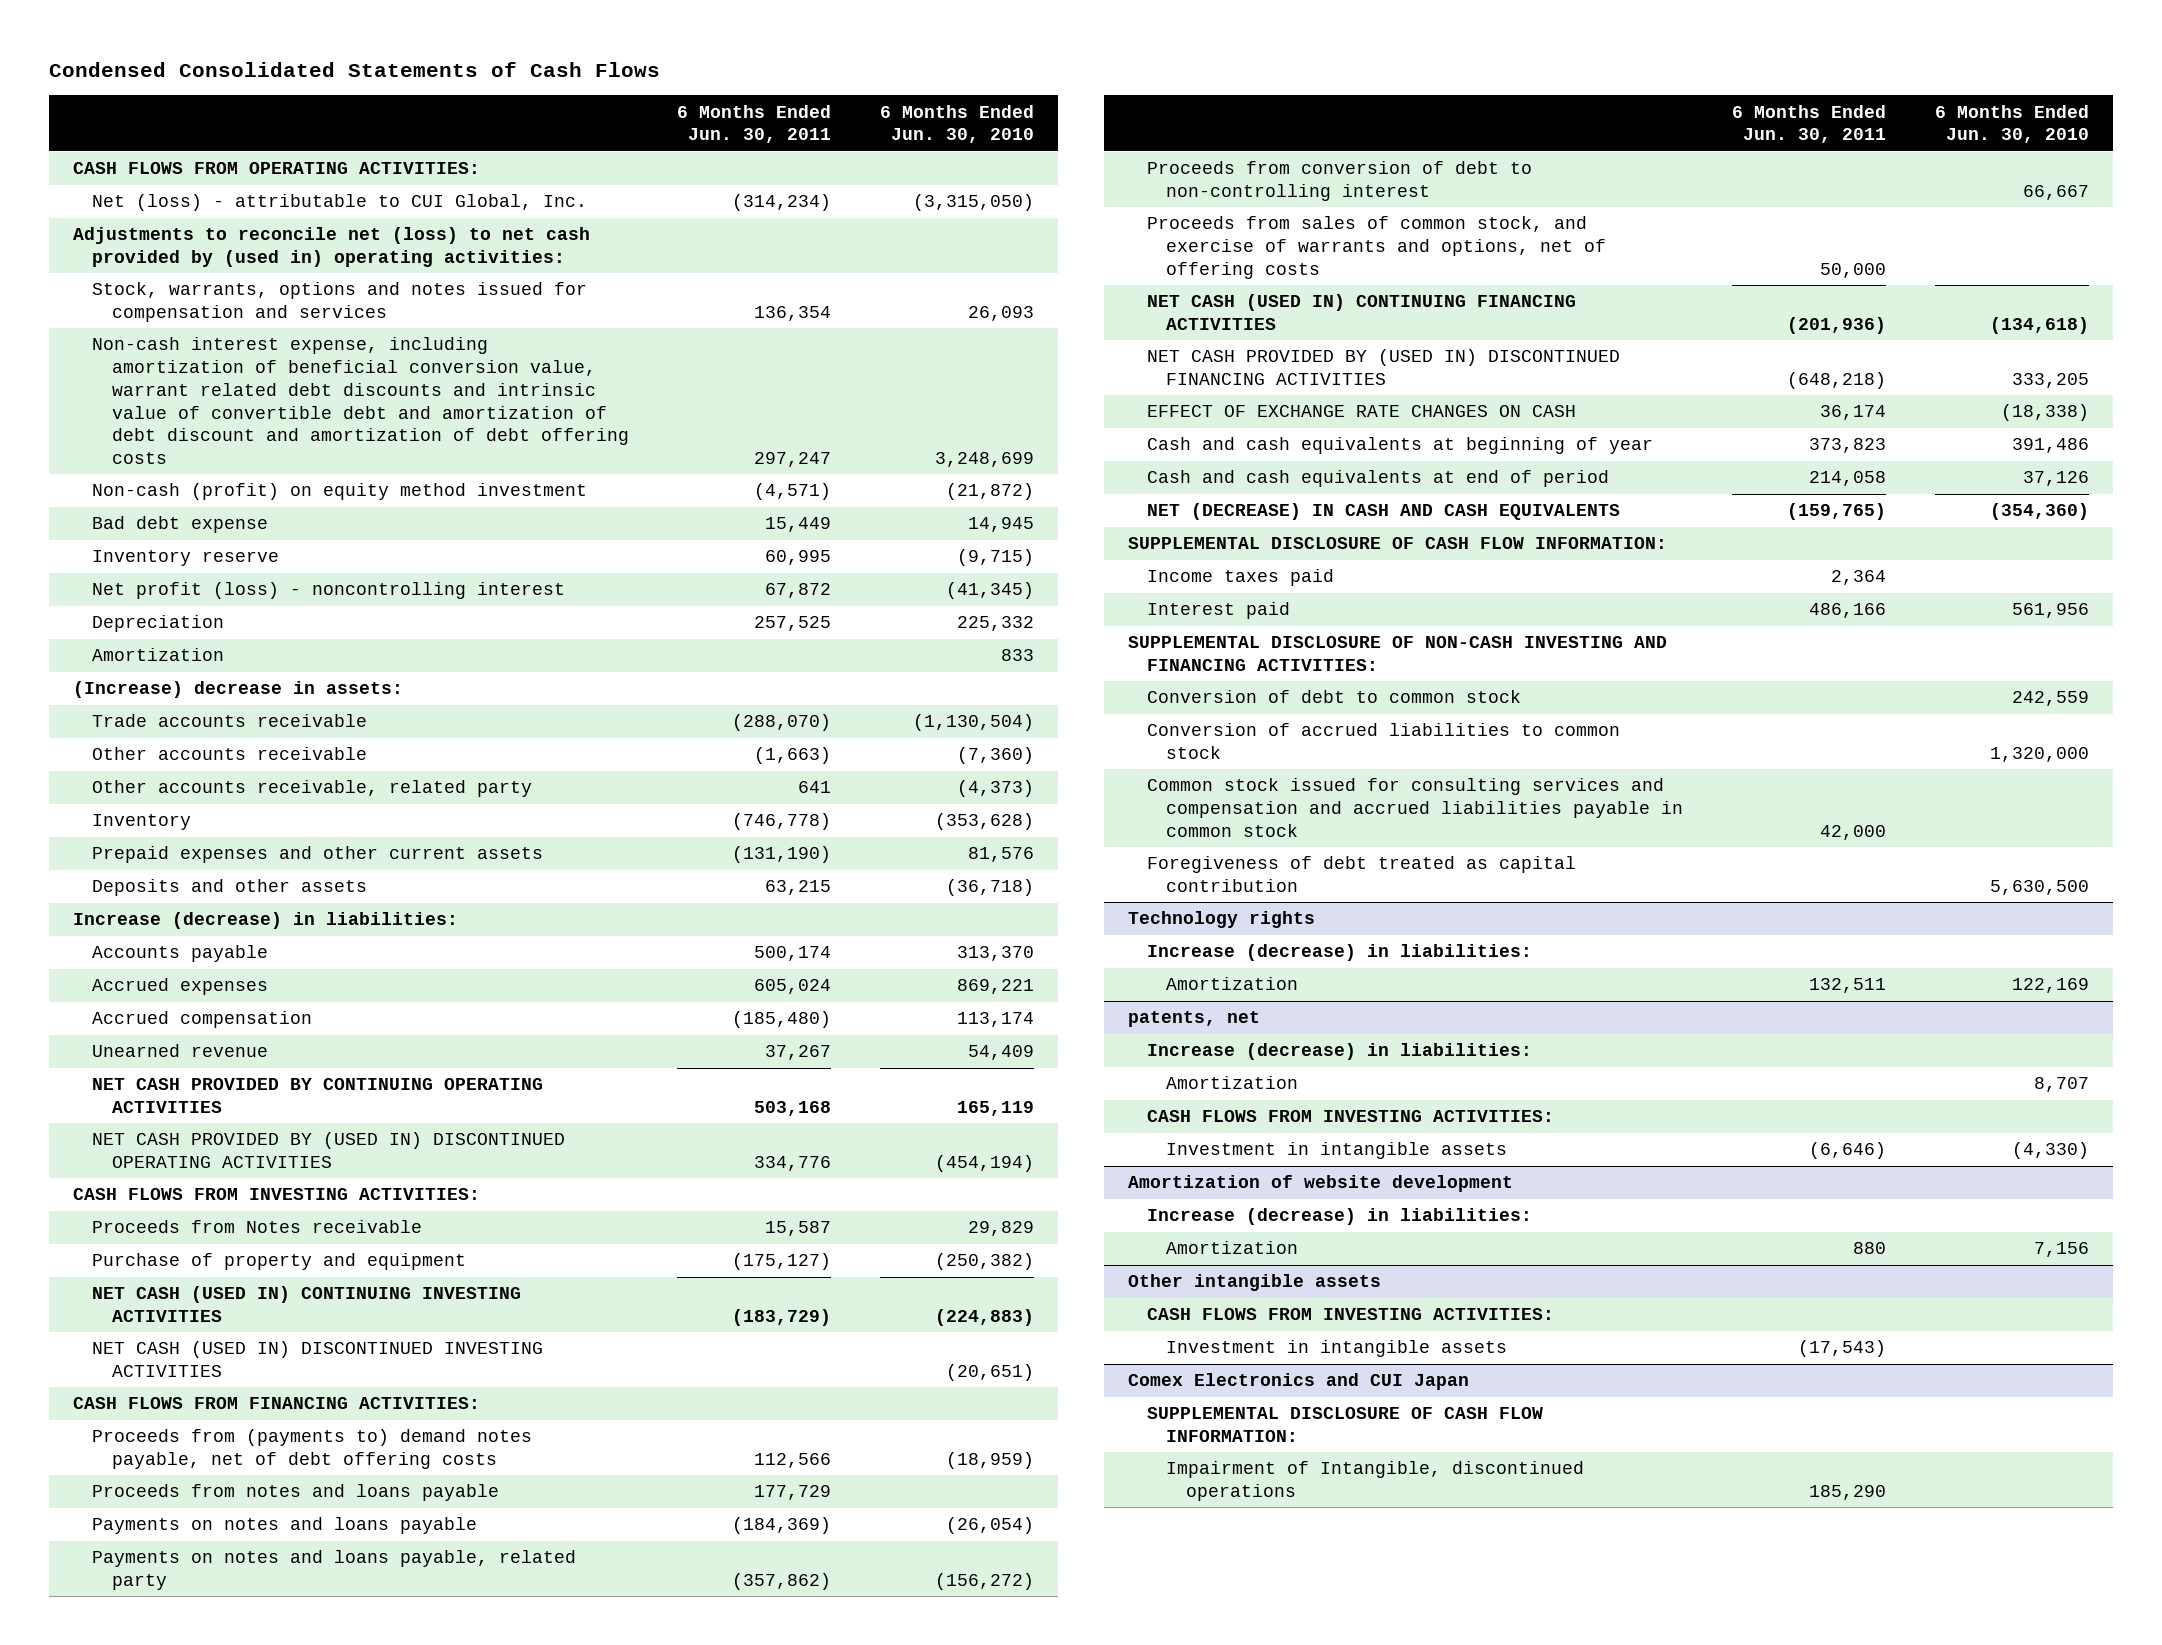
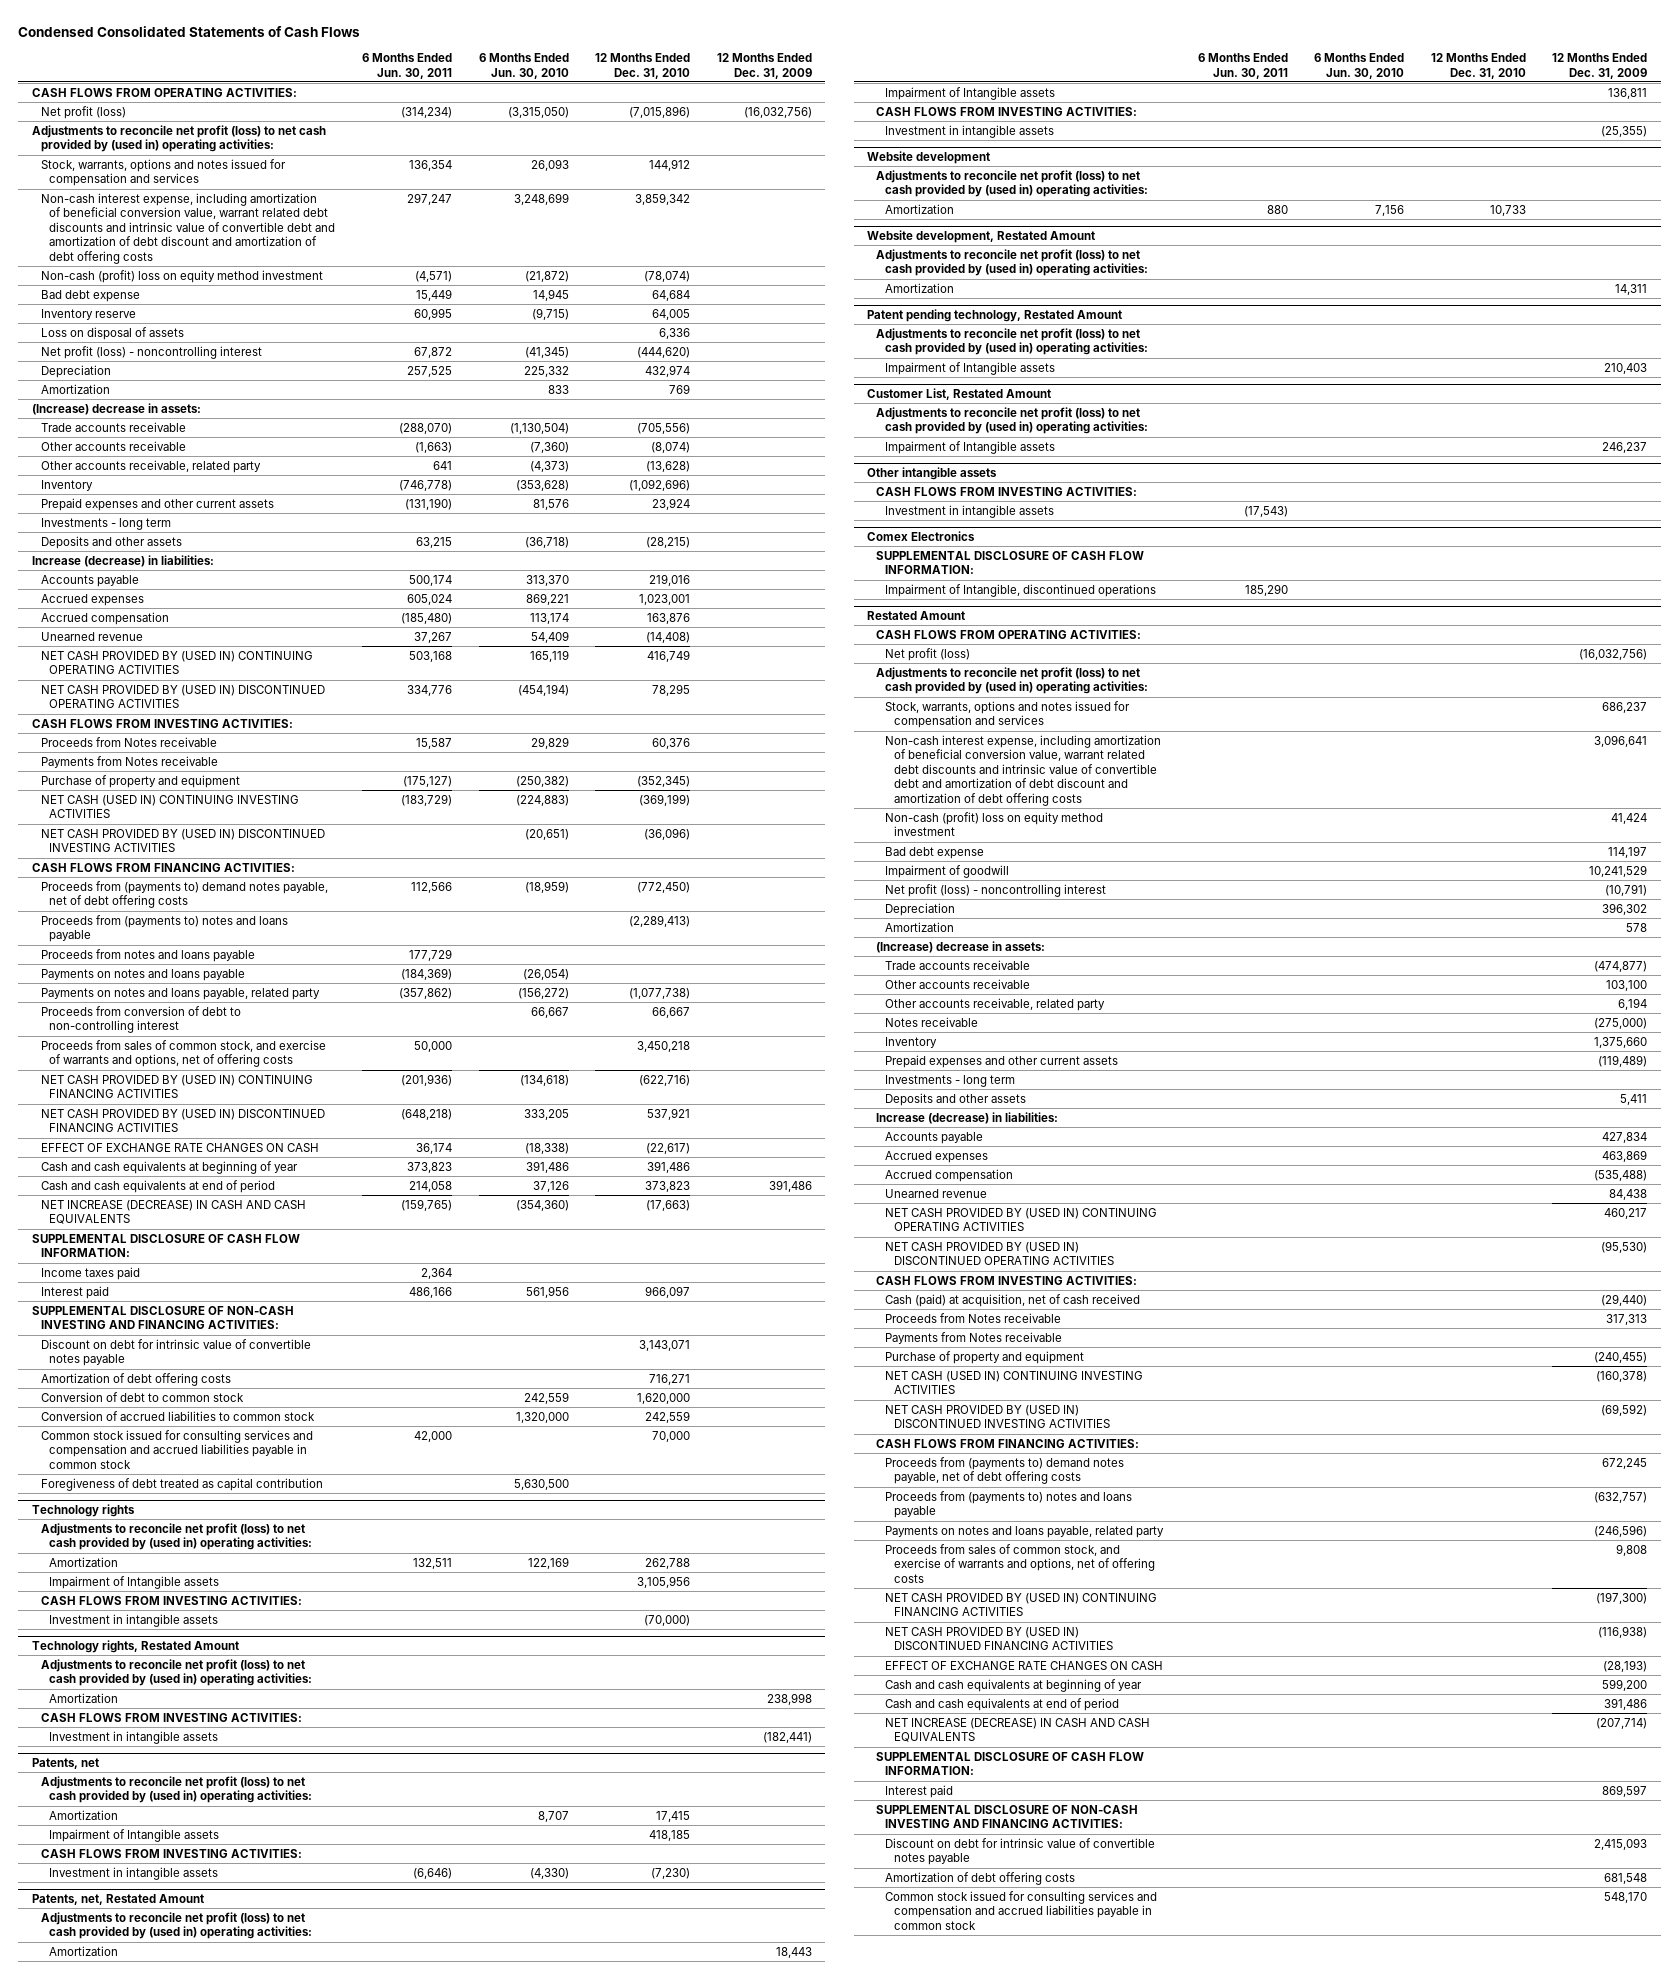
- | 6 Months Ended Jun. 30, 2011 | 6 Months Ended Jun. 30, 2010
+ | 6 Months Ended Jun. 30, 2011 | 6 Months Ended Jun. 30, 2010 | 12 Months Ended Dec. 31, 2010 | 12 Months Ended Dec. 31, 2009
- Net (loss) - attributable to CUI Global, Inc. | (314,234) | (3,315,050)
- Adjustments to reconcile net (loss) to net cash provided by (used in) operating activities:
+ Net profit (loss) | (314,234) | (3,315,050) | (7,015,896) | (16,032,756)
+ Adjustments to reconcile net profit (loss) to net cash provided by (used in) operating activities:
- Non-cash (profit) on equity method investment | (4,571) | (21,872)
+ Non-cash (profit) loss on equity method investment | (4,571) | (21,872) | (78,074) |
+ Loss on disposal of assets | | | 6,336 |
+ Investments - long term
- NET CASH PROVIDED BY CONTINUING OPERATING ACTIVITIES | 503,168 | 165,119
+ NET CASH PROVIDED BY (USED IN) CONTINUING OPERATING ACTIVITIES | 503,168 | 165,119 | 416,749 |
+ Payments from Notes receivable
- NET CASH (USED IN) DISCONTINUED INVESTING ACTIVITIES | | (20,651)
+ NET CASH PROVIDED BY (USED IN) DISCONTINUED INVESTING ACTIVITIES | | (20,651) | (36,096) |
+ Proceeds from (payments to) notes and loans payable | | | (2,289,413) |
- NET CASH (USED IN) CONTINUING FINANCING ACTIVITIES | (201,936) | (134,618)
+ NET CASH PROVIDED BY (USED IN) CONTINUING FINANCING ACTIVITIES | (201,936) | (134,618) | (622,716) |
- NET (DECREASE) IN CASH AND CASH EQUIVALENTS | (159,765) | (354,360)
+ NET INCREASE (DECREASE) IN CASH AND CASH EQUIVALENTS | (159,765) | (354,360) | (17,663) |
+ Discount on debt for intrinsic value of convertible notes payable | | | 3,143,071 |
+ Amortization of debt offering costs | | | 716,271 |
@ Technology rights
- Increase (decrease) in liabilities:
+ Adjustments to reconcile net profit (loss) to net cash provided by (used in) operating activities:
- patents, net
- Increase (decrease) in liabilities:
@ Technology rights
+ Impairment of Intangible assets | | | 3,105,956 |
+ CASH FLOWS FROM INVESTING ACTIVITIES:
+ Investment in intangible assets | | | (70,000) |
+ Technology rights, Restated Amount
+ Adjustments to reconcile net profit (loss) to net cash provided by (used in) operating activities:
+ Amortization | | | | 238,998
+ CASH FLOWS FROM INVESTING ACTIVITIES:
+ Investment in intangible assets | | | | (182,441)
+ Patents, net
+ Adjustments to reconcile net profit (loss) to net cash provided by (used in) operating activities:
+ Impairment of Intangible assets | | | 418,185 |
- Amortization of website development
- Increase (decrease) in liabilities:
+ Patents, net, Restated Amount
+ Adjustments to reconcile net profit (loss) to net cash provided by (used in) operating activities:
+ Amortization | | | | 18,443
+ Impairment of Intangible assets | | | | 136,811
+ CASH FLOWS FROM INVESTING ACTIVITIES:
+ Investment in intangible assets | | | | (25,355)
+ Website development
+ Adjustments to reconcile net profit (loss) to net cash provided by (used in) operating activities:
+ Website development, Restated Amount
+ Adjustments to reconcile net profit (loss) to net cash provided by (used in) operating activities:
+ Amortization | | | | 14,311
+ Patent pending technology, Restated Amount
+ Adjustments to reconcile net profit (loss) to net cash provided by (used in) operating activities:
+ Impairment of Intangible assets | | | | 210,403
+ Customer List, Restated Amount
+ Adjustments to reconcile net profit (loss) to net cash provided by (used in) operating activities:
+ Impairment of Intangible assets | | | | 246,237
- Comex Electronics and CUI Japan
+ Comex Electronics
+ Restated Amount
+ CASH FLOWS FROM OPERATING ACTIVITIES:
+ Net profit (loss) | | | | (16,032,756)
+ Adjustments to reconcile net profit (loss) to net cash provided by (used in) operating activities:
+ Stock, warrants, options and notes issued for compensation and services | | | | 686,237
+ Non-cash interest expense, including amortization of beneficial conversion value, warrant related debt discounts and intrinsic value of convertible debt and amortization of debt discount and amortization of debt offering costs | | | | 3,096,641
+ Non-cash (profit) loss on equity method investment | | | | 41,424
+ Bad debt expense | | | | 114,197
+ Impairment of goodwill | | | | 10,241,529
+ Net profit (loss) - noncontrolling interest | | | | (10,791)
+ Depreciation | | | | 396,302
+ Amortization | | | | 578
+ (Increase) decrease in assets:
+ Trade accounts receivable | | | | (474,877)
+ Other accounts receivable | | | | 103,100
+ Other accounts receivable, related party | | | | 6,194
+ Notes receivable | | | | (275,000)
+ Inventory | | | | 1,375,660
+ Prepaid expenses and other current assets | | | | (119,489)
+ Investments - long term
+ Deposits and other assets | | | | 5,411
+ Increase (decrease) in liabilities:
+ Accounts payable | | | | 427,834
+ Accrued expenses | | | | 463,869
+ Accrued compensation | | | | (535,488)
+ Unearned revenue | | | | 84,438
+ NET CASH PROVIDED BY (USED IN) CONTINUING OPERATING ACTIVITIES | | | | 460,217
+ NET CASH PROVIDED BY (USED IN) DISCONTINUED OPERATING ACTIVITIES | | | | (95,530)
+ CASH FLOWS FROM INVESTING ACTIVITIES:
+ Cash (paid) at acquisition, net of cash received | | | | (29,440)
+ Proceeds from Notes receivable | | | | 317,313
+ Payments from Notes receivable
+ Purchase of property and equipment | | | | (240,455)
+ NET CASH (USED IN) CONTINUING INVESTING ACTIVITIES | | | | (160,378)
+ NET CASH PROVIDED BY (USED IN) DISCONTINUED INVESTING ACTIVITIES | | | | (69,592)
+ CASH FLOWS FROM FINANCING ACTIVITIES:
+ Proceeds from (payments to) demand notes payable, net of debt offering costs | | | | 672,245
+ Proceeds from (payments to) notes and loans payable | | | | (632,757)
+ Payments on notes and loans payable, related party | | | | (246,596)
+ Proceeds from sales of common stock, and exercise of warrants and options, net of offering costs | | | | 9,808
+ NET CASH PROVIDED BY (USED IN) CONTINUING FINANCING ACTIVITIES | | | | (197,300)
+ NET CASH PROVIDED BY (USED IN) DISCONTINUED FINANCING ACTIVITIES | | | | (116,938)
+ EFFECT OF EXCHANGE RATE CHANGES ON CASH | | | | (28,193)
+ Cash and cash equivalents at beginning of year | | | | 599,200
+ Cash and cash equivalents at end of period | | | | 391,486
+ NET INCREASE (DECREASE) IN CASH AND CASH EQUIVALENTS | | | | (207,714)
+ SUPPLEMENTAL DISCLOSURE OF CASH FLOW INFORMATION:
+ Interest paid | | | | 869,597
+ SUPPLEMENTAL DISCLOSURE OF NON-CASH INVESTING AND FINANCING ACTIVITIES:
+ Discount on debt for intrinsic value of convertible notes payable | | | | 2,415,093
+ Amortization of debt offering costs | | | | 681,548
+ Common stock issued for consulting services and compensation and accrued liabilities payable in common stock | | | | 548,170

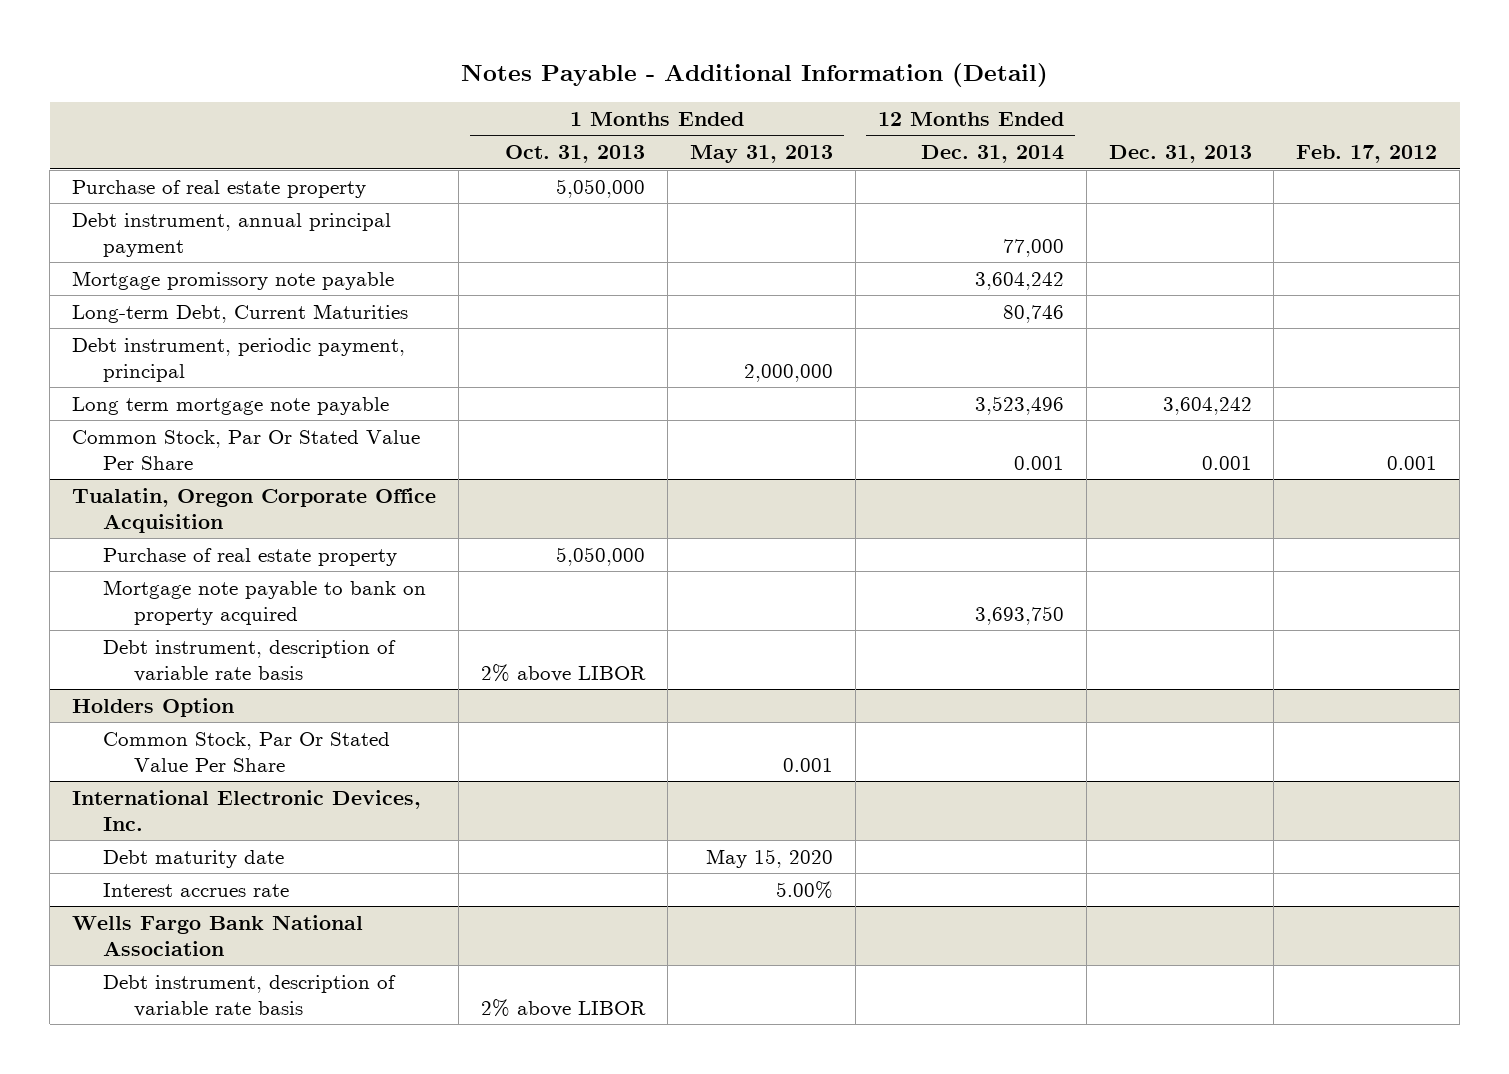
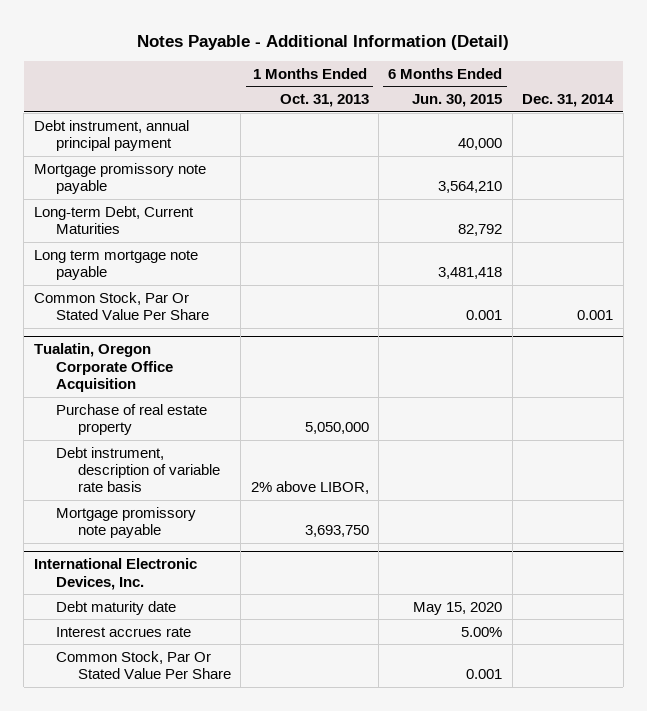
- | 1 Months Ended Oct. 31, 2013 | 1 Months Ended May 31, 2013 | 12 Months Ended Dec. 31, 2014 | Dec. 31, 2013 | Feb. 17, 2012
+ | 1 Months Ended Oct. 31, 2013 | 6 Months Ended Jun. 30, 2015 | Dec. 31, 2014
- Purchase of real estate property | 5,050,000 | | | |
- Debt instrument, periodic payment, principal | | 2,000,000 | | |
@ Tualatin, Oregon Corporate Office Acquisition
- Mortgage note payable to bank on property acquired | | | 3,693,750 | |
- Debt instrument, description of variable rate basis | 2% above LIBOR | | | |
- Holders Option
- Common Stock, Par Or Stated Value Per Share | | 0.001 | | |
@ Tualatin, Oregon Corporate Office Acquisition
+ Debt instrument, description of variable rate basis | 2% above LIBOR, | |
+ Mortgage promissory note payable | 3,693,750 | |
- Wells Fargo Bank National Association
- Debt instrument, description of variable rate basis | 2% above LIBOR | | | |
@ International Electronic Devices, Inc.
+ Common Stock, Par Or Stated Value Per Share | | 0.001 |

